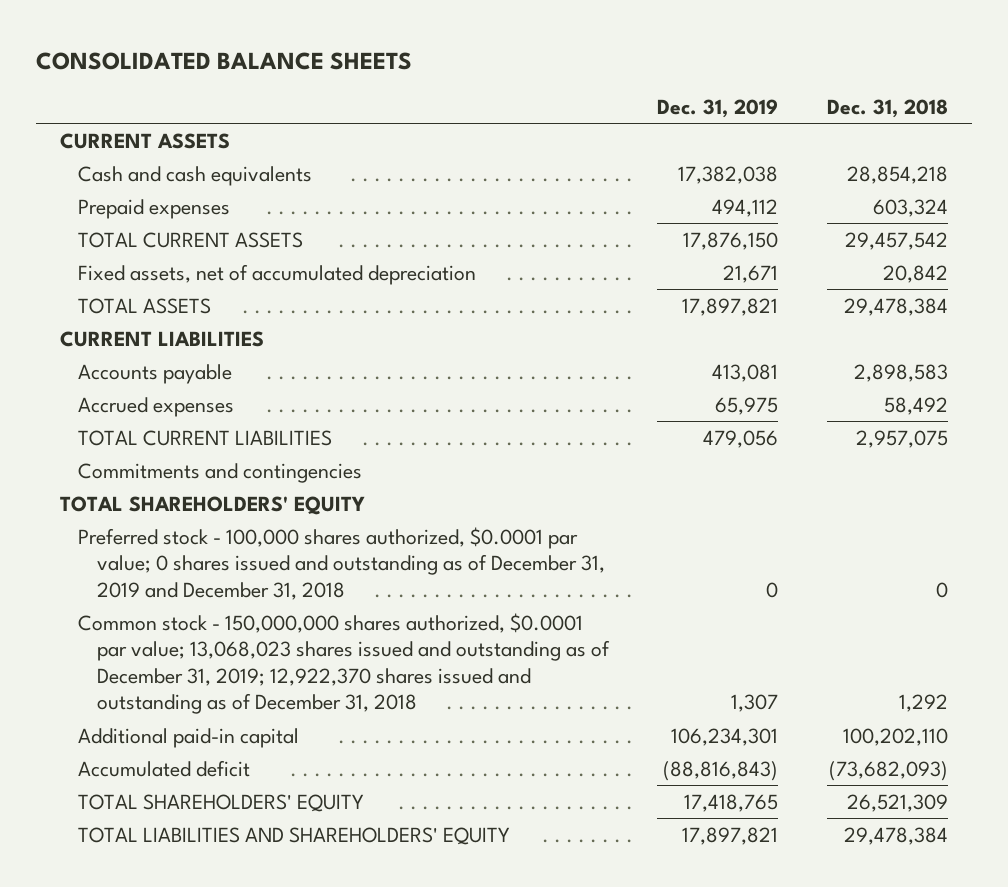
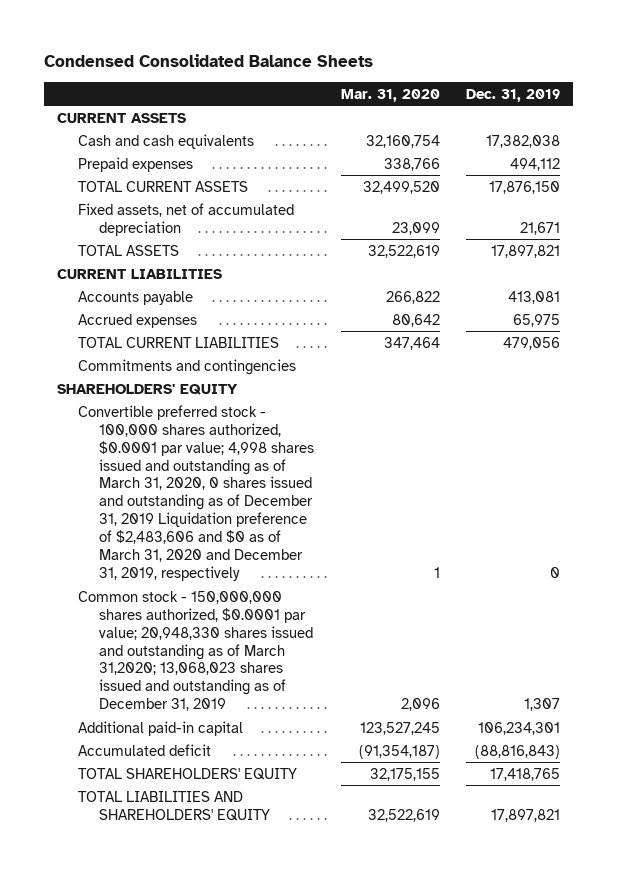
- CONSOLIDATED BALANCE SHEETS
+ Condensed Consolidated Balance Sheets
- | Dec. 31, 2019 | Dec. 31, 2018
+ | Mar. 31, 2020 | Dec. 31, 2019
- TOTAL SHAREHOLDERS' EQUITY
- Preferred stock - 100,000 shares authorized, $0.0001 par value; 0 shares issued and outstanding as of December 31, 2019 and December 31, 2018 | 0 | 0
- Common stock - 150,000,000 shares authorized, $0.0001 par value; 13,068,023 shares issued and outstanding as of December 31, 2019; 12,922,370 shares issued and outstanding as of December 31, 2018 | 1,307 | 1,292
+ SHAREHOLDERS' EQUITY
+ Convertible preferred stock - 100,000 shares authorized, $0.0001 par value; 4,998 shares issued and outstanding as of March 31, 2020, 0 shares issued and outstanding as of December 31, 2019 Liquidation preference of $2,483,606 and $0 as of March 31, 2020 and December 31, 2019, respectively | 1 | 0
+ Common stock - 150,000,000 shares authorized, $0.0001 par value; 20,948,330 shares issued and outstanding as of March 31,2020; 13,068,023 shares issued and outstanding as of December 31, 2019 | 2,096 | 1,307

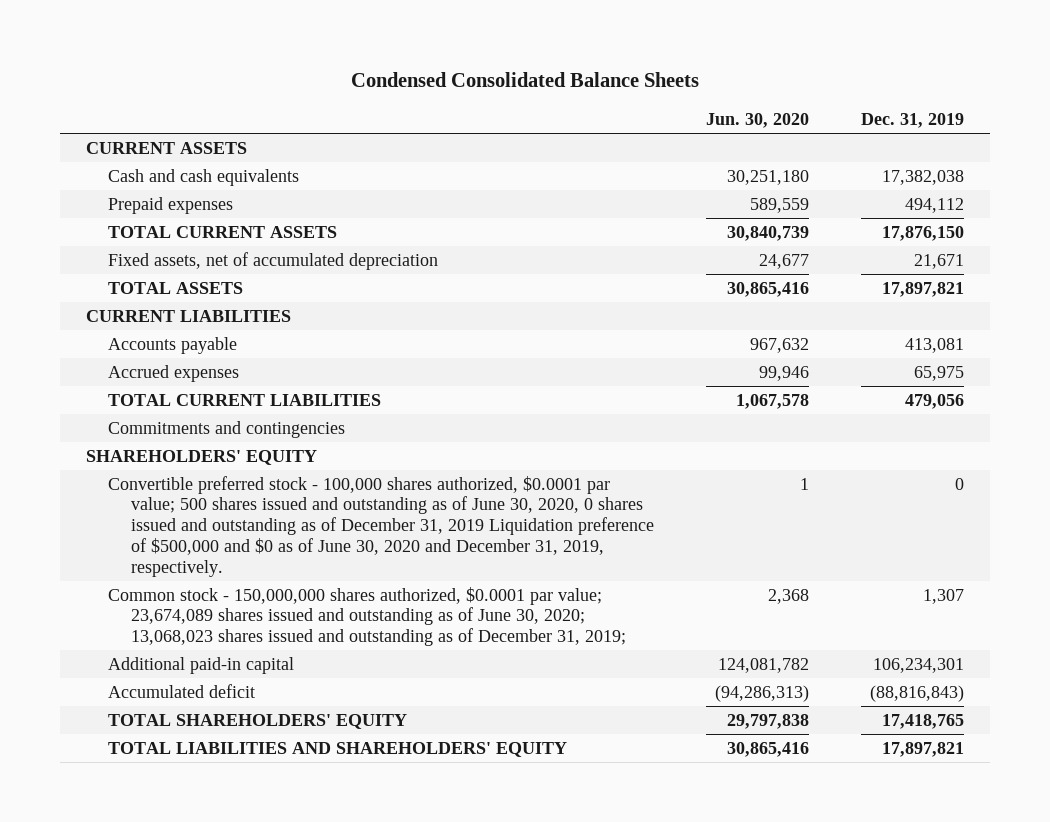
- | Mar. 31, 2020 | Dec. 31, 2019
+ | Jun. 30, 2020 | Dec. 31, 2019
- Convertible preferred stock - 100,000 shares authorized, $0.0001 par value; 4,998 shares issued and outstanding as of March 31, 2020, 0 shares issued and outstanding as of December 31, 2019 Liquidation preference of $2,483,606 and $0 as of March 31, 2020 and December 31, 2019, respectively | 1 | 0
- Common stock - 150,000,000 shares authorized, $0.0001 par value; 20,948,330 shares issued and outstanding as of March 31,2020; 13,068,023 shares issued and outstanding as of December 31, 2019 | 2,096 | 1,307
+ Convertible preferred stock - 100,000 shares authorized, $0.0001 par value; 500 shares issued and outstanding as of June 30, 2020, 0 shares issued and outstanding as of December 31, 2019 Liquidation preference of $500,000 and $0 as of June 30, 2020 and December 31, 2019, respectively. | 1 | 0
+ Common stock - 150,000,000 shares authorized, $0.0001 par value; 23,674,089 shares issued and outstanding as of June 30, 2020; 13,068,023 shares issued and outstanding as of December 31, 2019; | 2,368 | 1,307

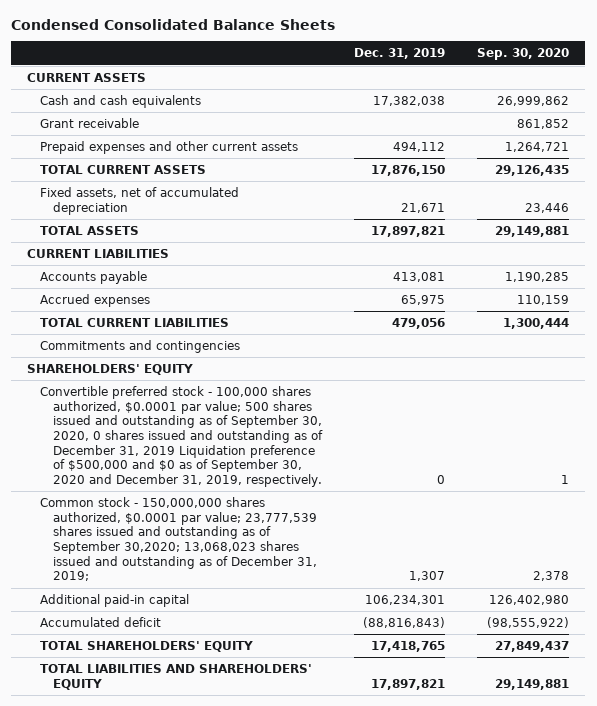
- | Jun. 30, 2020 | Dec. 31, 2019
+ | Dec. 31, 2019 | Sep. 30, 2020
- Prepaid expenses | 589,559 | 494,112
+ Grant receivable | | 861,852
+ Prepaid expenses and other current assets | 494,112 | 1,264,721
- Convertible preferred stock - 100,000 shares authorized, $0.0001 par value; 500 shares issued and outstanding as of June 30, 2020, 0 shares issued and outstanding as of December 31, 2019 Liquidation preference of $500,000 and $0 as of June 30, 2020 and December 31, 2019, respectively. | 1 | 0
- Common stock - 150,000,000 shares authorized, $0.0001 par value; 23,674,089 shares issued and outstanding as of June 30, 2020; 13,068,023 shares issued and outstanding as of December 31, 2019; | 2,368 | 1,307
+ Convertible preferred stock - 100,000 shares authorized, $0.0001 par value; 500 shares issued and outstanding as of September 30, 2020, 0 shares issued and outstanding as of December 31, 2019 Liquidation preference of $500,000 and $0 as of September 30, 2020 and December 31, 2019, respectively. | 0 | 1
+ Common stock - 150,000,000 shares authorized, $0.0001 par value; 23,777,539 shares issued and outstanding as of September 30,2020; 13,068,023 shares issued and outstanding as of December 31, 2019; | 1,307 | 2,378

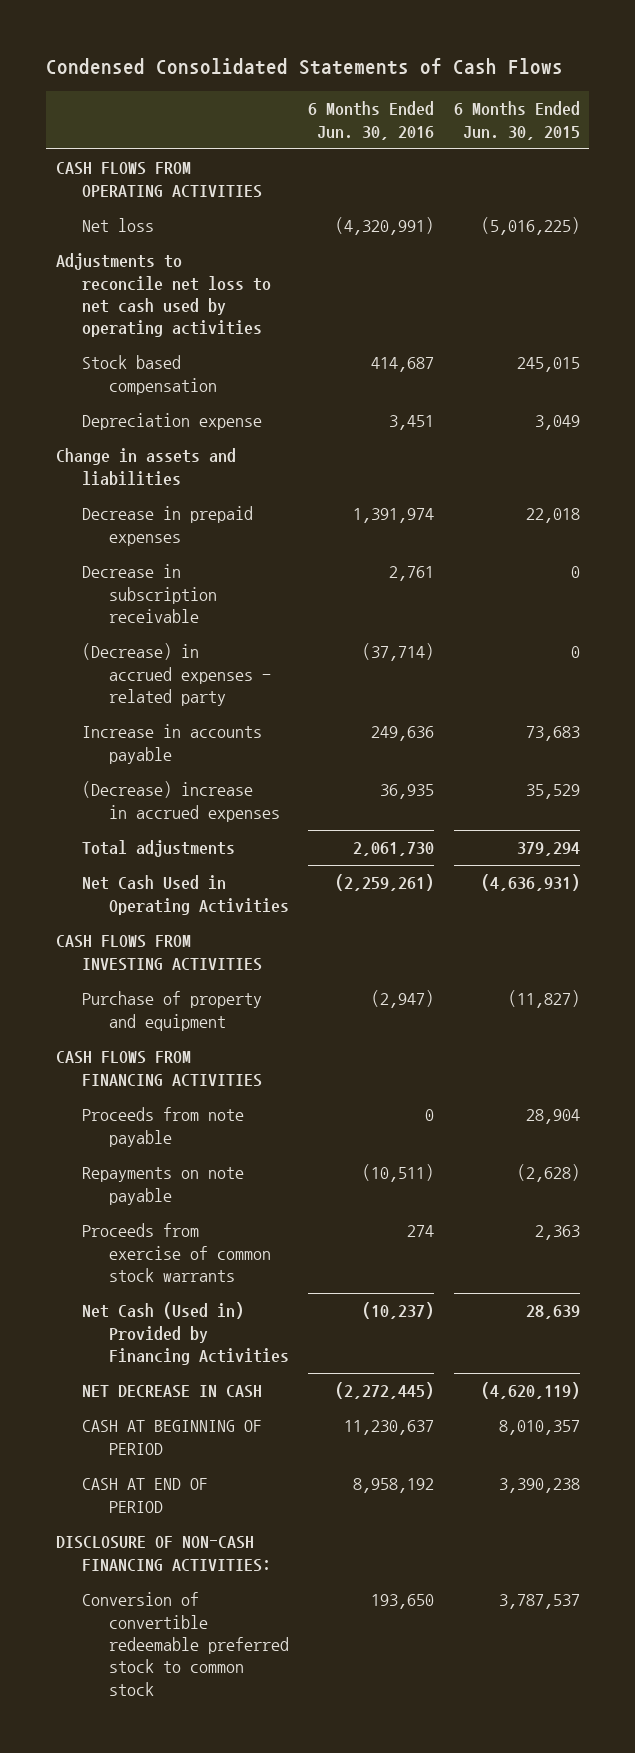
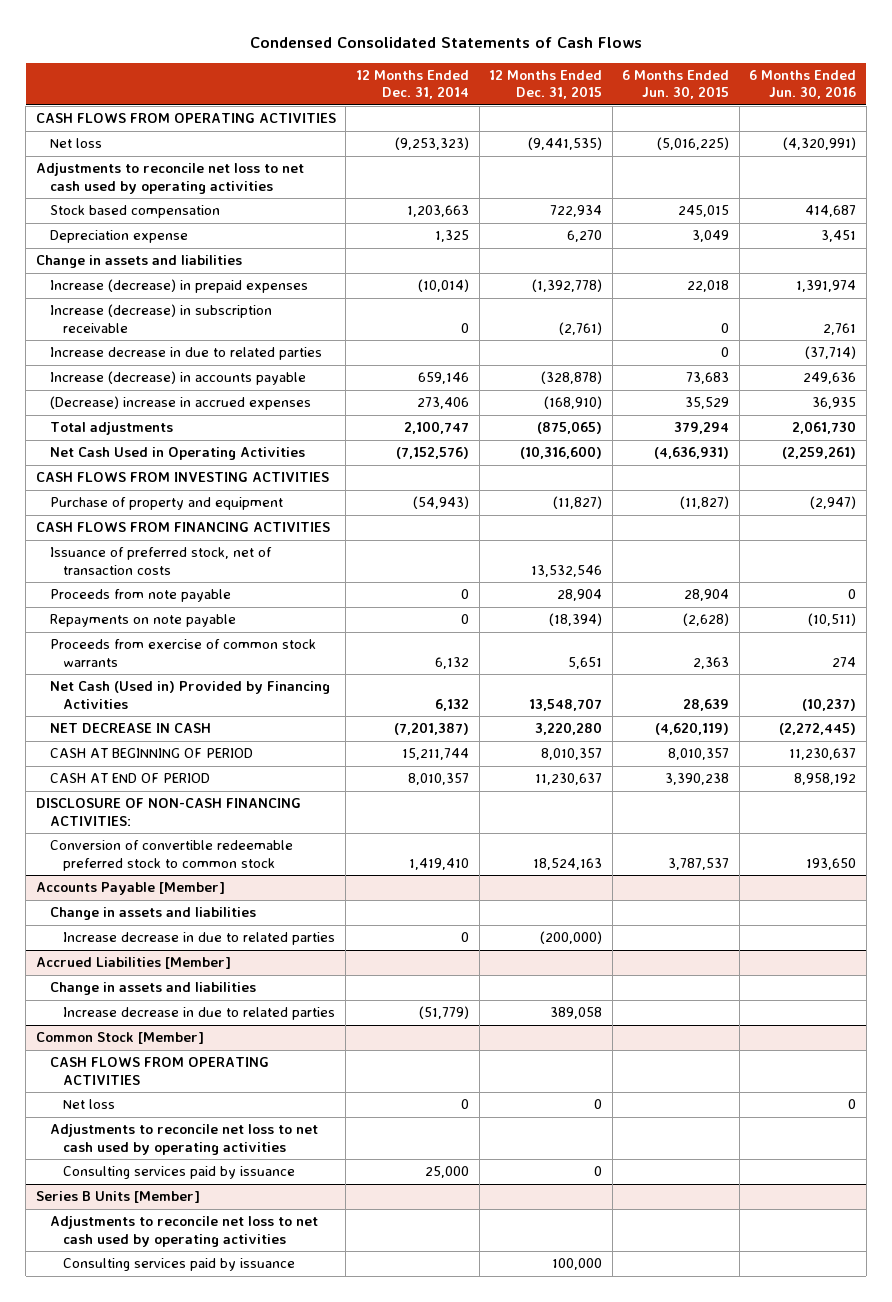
- | 6 Months Ended Jun. 30, 2016 | 6 Months Ended Jun. 30, 2015
+ | 12 Months Ended Dec. 31, 2014 | 12 Months Ended Dec. 31, 2015 | 6 Months Ended Jun. 30, 2015 | 6 Months Ended Jun. 30, 2016
- Decrease in prepaid expenses | 1,391,974 | 22,018
- Decrease in subscription receivable | 2,761 | 0
- (Decrease) in accrued expenses - related party | (37,714) | 0
- Increase in accounts payable | 249,636 | 73,683
+ Increase (decrease) in prepaid expenses | (10,014) | (1,392,778) | 22,018 | 1,391,974
+ Increase (decrease) in subscription receivable | 0 | (2,761) | 0 | 2,761
+ Increase decrease in due to related parties | | | 0 | (37,714)
+ Increase (decrease) in accounts payable | 659,146 | (328,878) | 73,683 | 249,636
+ Issuance of preferred stock, net of transaction costs | | 13,532,546 | |
+ Accounts Payable [Member]
+ Change in assets and liabilities
+ Increase decrease in due to related parties | 0 | (200,000) | |
+ Accrued Liabilities [Member]
+ Change in assets and liabilities
+ Increase decrease in due to related parties | (51,779) | 389,058 | |
+ Common Stock [Member]
+ CASH FLOWS FROM OPERATING ACTIVITIES
+ Net loss | 0 | 0 | | 0
+ Adjustments to reconcile net loss to net cash used by operating activities
+ Consulting services paid by issuance | 25,000 | 0 | |
+ Series B Units [Member]
+ Adjustments to reconcile net loss to net cash used by operating activities
+ Consulting services paid by issuance | | 100,000 | |

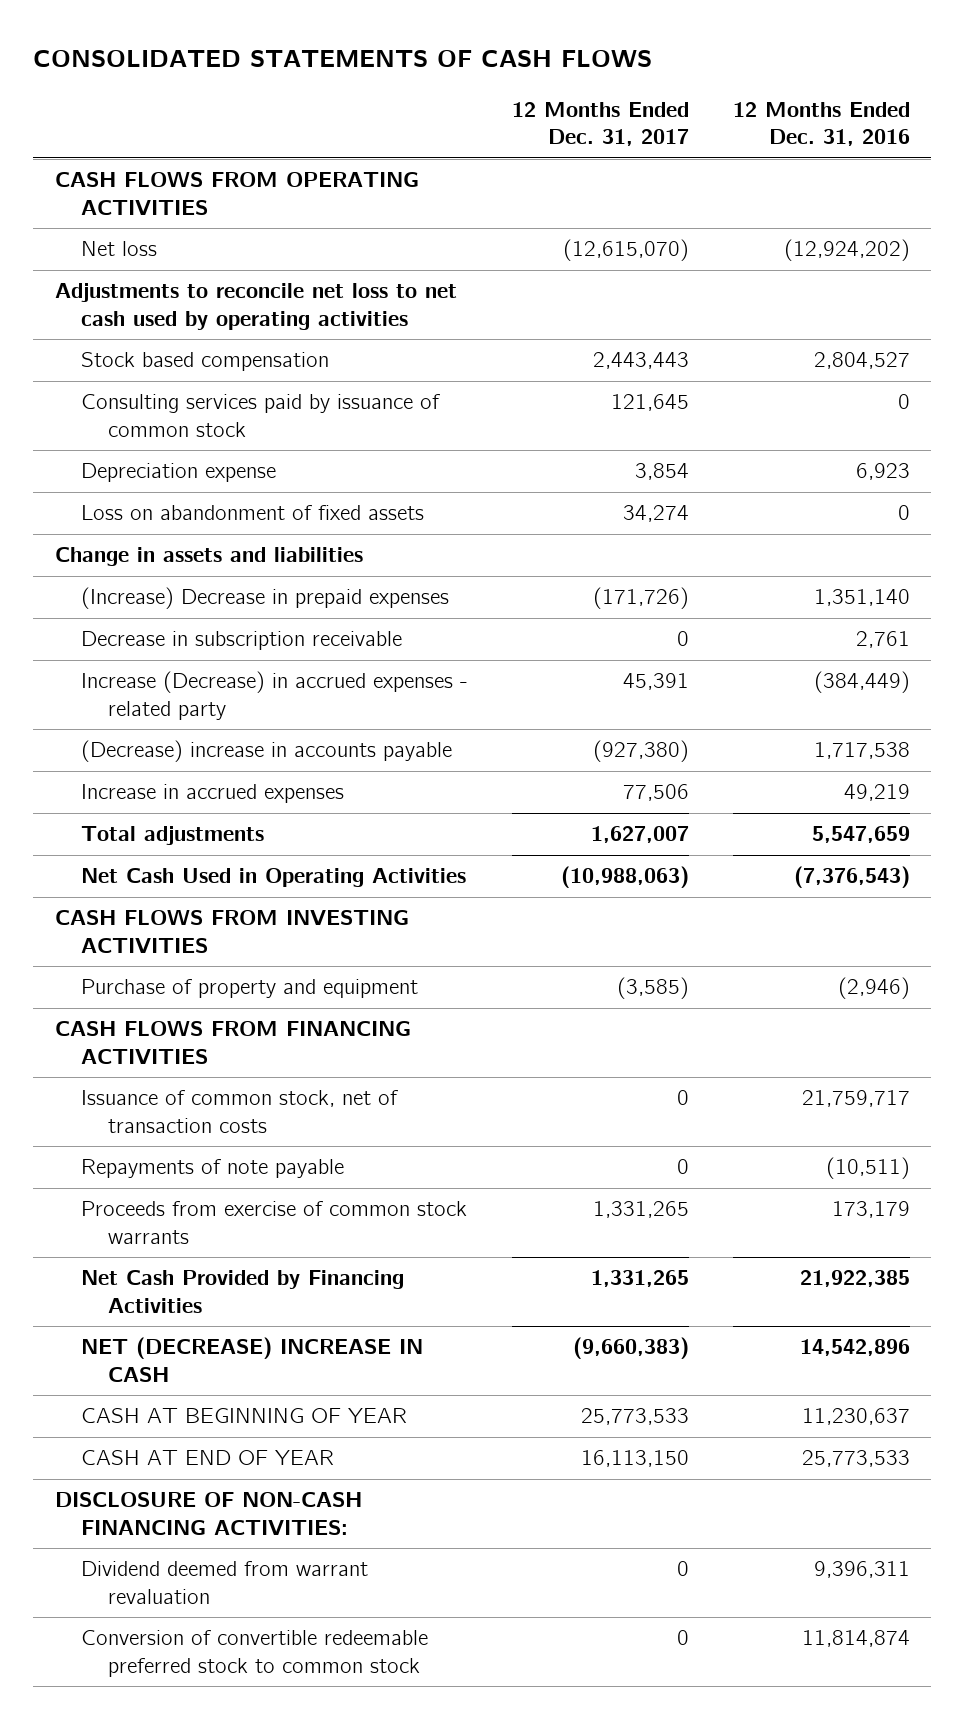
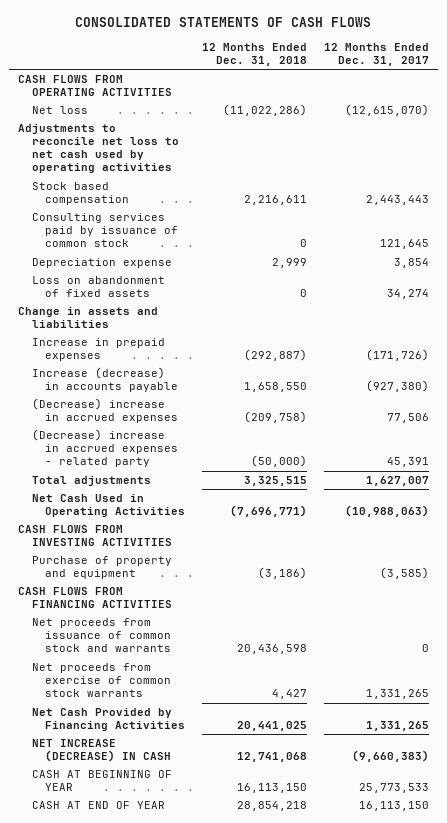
- | 12 Months Ended Dec. 31, 2017 | 12 Months Ended Dec. 31, 2016
+ | 12 Months Ended Dec. 31, 2018 | 12 Months Ended Dec. 31, 2017
- (Increase) Decrease in prepaid expenses | (171,726) | 1,351,140
- Decrease in subscription receivable | 0 | 2,761
- Increase (Decrease) in accrued expenses - related party | 45,391 | (384,449)
- (Decrease) increase in accounts payable | (927,380) | 1,717,538
- Increase in accrued expenses | 77,506 | 49,219
+ Increase in prepaid expenses | (292,887) | (171,726)
+ Increase (decrease) in accounts payable | 1,658,550 | (927,380)
+ (Decrease) increase in accrued expenses | (209,758) | 77,506
+ (Decrease) increase in accrued expenses - related party | (50,000) | 45,391
- Issuance of common stock, net of transaction costs | 0 | 21,759,717
- Repayments of note payable | 0 | (10,511)
- Proceeds from exercise of common stock warrants | 1,331,265 | 173,179
+ Net proceeds from issuance of common stock and warrants | 20,436,598 | 0
+ Net proceeds from exercise of common stock warrants | 4,427 | 1,331,265
- NET (DECREASE) INCREASE IN CASH | (9,660,383) | 14,542,896
+ NET INCREASE (DECREASE) IN CASH | 12,741,068 | (9,660,383)
- DISCLOSURE OF NON-CASH FINANCING ACTIVITIES:
- Dividend deemed from warrant revaluation | 0 | 9,396,311
- Conversion of convertible redeemable preferred stock to common stock | 0 | 11,814,874

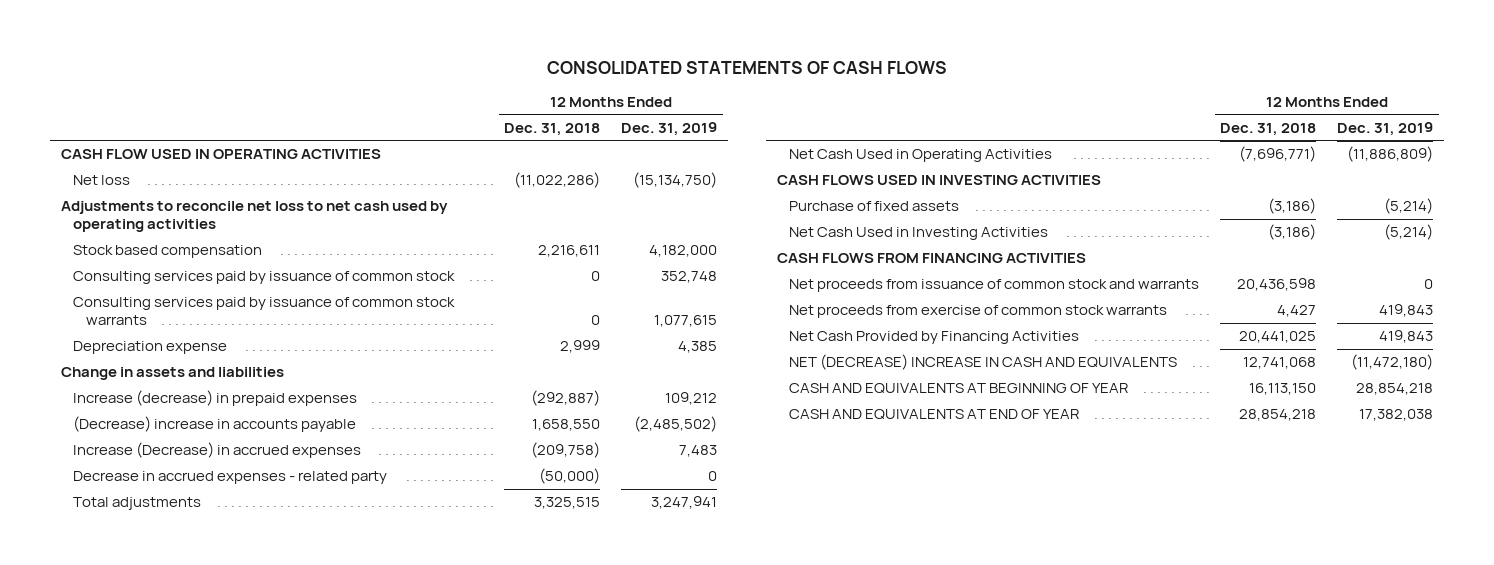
- | 12 Months Ended Dec. 31, 2018 | 12 Months Ended Dec. 31, 2017
+ | 12 Months Ended Dec. 31, 2018 | 12 Months Ended Dec. 31, 2019
- CASH FLOWS FROM OPERATING ACTIVITIES
+ CASH FLOW USED IN OPERATING ACTIVITIES
+ Consulting services paid by issuance of common stock warrants | 0 | 1,077,615
- Loss on abandonment of fixed assets | 0 | 34,274
- Increase in prepaid expenses | (292,887) | (171,726)
- Increase (decrease) in accounts payable | 1,658,550 | (927,380)
- (Decrease) increase in accrued expenses | (209,758) | 77,506
- (Decrease) increase in accrued expenses - related party | (50,000) | 45,391
+ Increase (decrease) in prepaid expenses | (292,887) | 109,212
+ (Decrease) increase in accounts payable | 1,658,550 | (2,485,502)
+ Increase (Decrease) in accrued expenses | (209,758) | 7,483
+ Decrease in accrued expenses - related party | (50,000) | 0
- CASH FLOWS FROM INVESTING ACTIVITIES
- Purchase of property and equipment | (3,186) | (3,585)
+ CASH FLOWS USED IN INVESTING ACTIVITIES
+ Purchase of fixed assets | (3,186) | (5,214)
+ Net Cash Used in Investing Activities | (3,186) | (5,214)
- NET INCREASE (DECREASE) IN CASH | 12,741,068 | (9,660,383)
- CASH AT BEGINNING OF YEAR | 16,113,150 | 25,773,533
- CASH AT END OF YEAR | 28,854,218 | 16,113,150
+ NET (DECREASE) INCREASE IN CASH AND EQUIVALENTS | 12,741,068 | (11,472,180)
+ CASH AND EQUIVALENTS AT BEGINNING OF YEAR | 16,113,150 | 28,854,218
+ CASH AND EQUIVALENTS AT END OF YEAR | 28,854,218 | 17,382,038

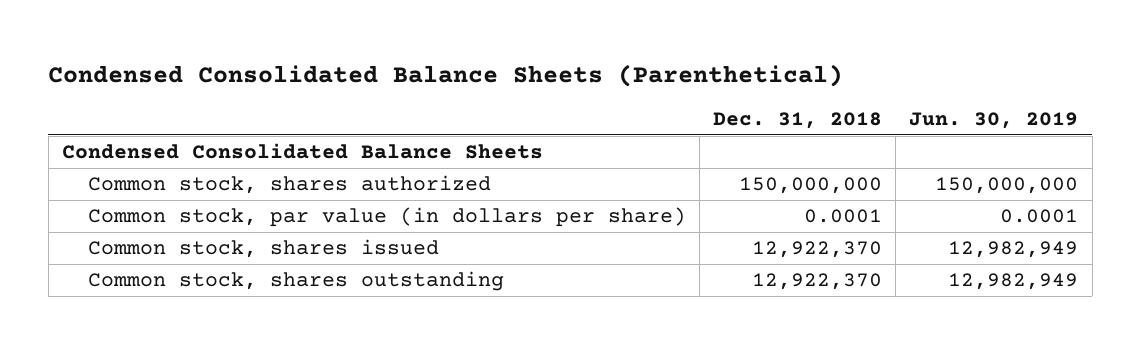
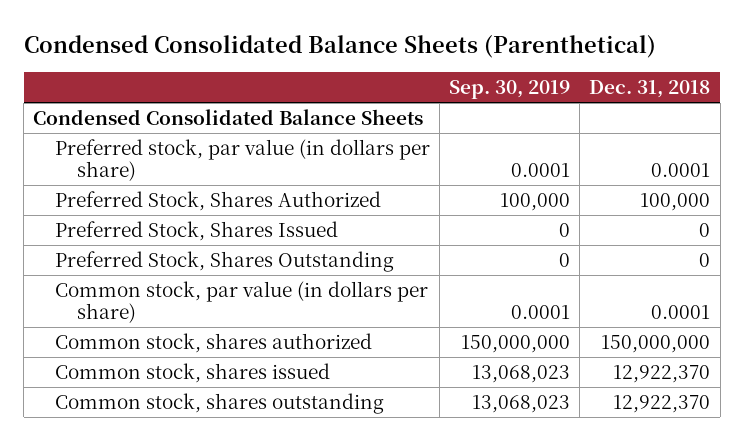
- | Dec. 31, 2018 | Jun. 30, 2019
+ | Sep. 30, 2019 | Dec. 31, 2018
+ Preferred stock, par value (in dollars per share) | 0.0001 | 0.0001
+ Preferred Stock, Shares Authorized | 100,000 | 100,000
+ Preferred Stock, Shares Issued | 0 | 0
+ Preferred Stock, Shares Outstanding | 0 | 0
moved down: Common stock, shares authorized | 150,000,000 | 150,000,000

